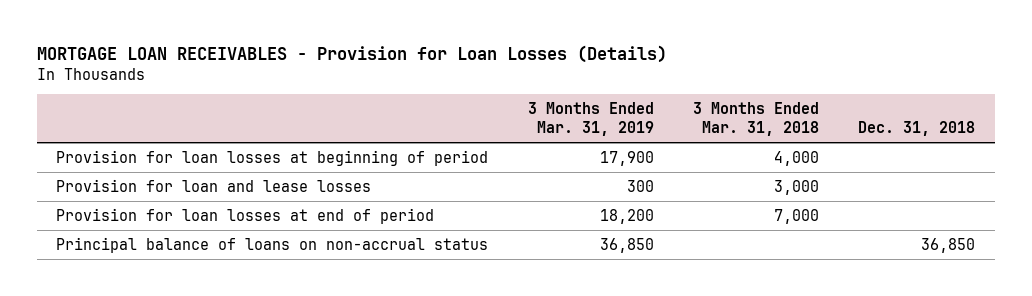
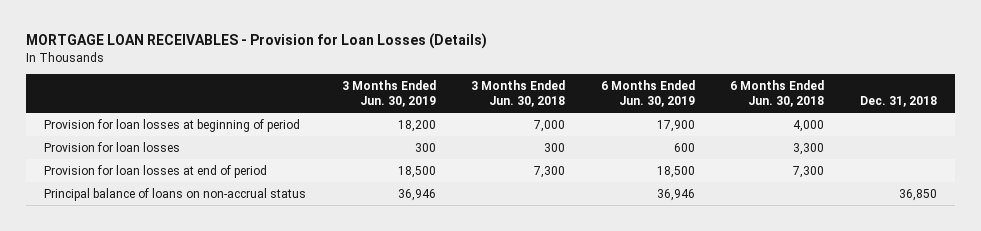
- | 3 Months Ended Mar. 31, 2019 | 3 Months Ended Mar. 31, 2018 | Dec. 31, 2018
+ | 3 Months Ended Jun. 30, 2019 | 3 Months Ended Jun. 30, 2018 | 6 Months Ended Jun. 30, 2019 | 6 Months Ended Jun. 30, 2018 | Dec. 31, 2018
- Provision for loan and lease losses | 300 | 3,000 |
+ Provision for loan losses | 300 | 300 | 600 | 3,300 |

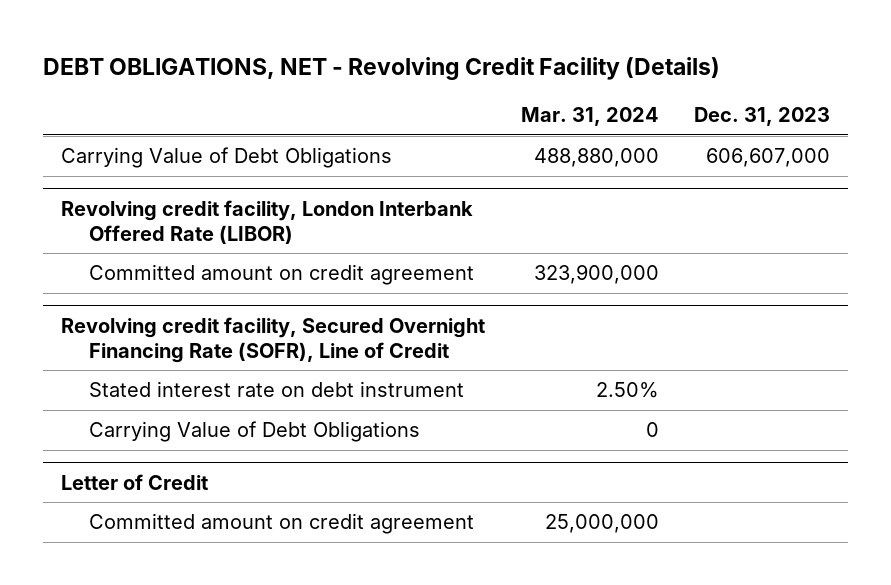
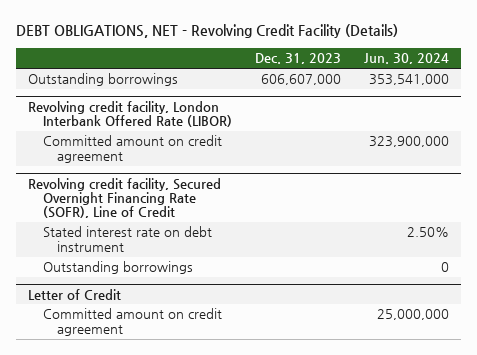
- | Mar. 31, 2024 | Dec. 31, 2023
+ | Dec. 31, 2023 | Jun. 30, 2024
- Carrying Value of Debt Obligations | 488,880,000 | 606,607,000
+ Outstanding borrowings | 606,607,000 | 353,541,000
@ Revolving credit facility, Secured Overnight Financing Rate (SOFR), Line of Credit
- Carrying Value of Debt Obligations | 0 |
+ Outstanding borrowings | | 0

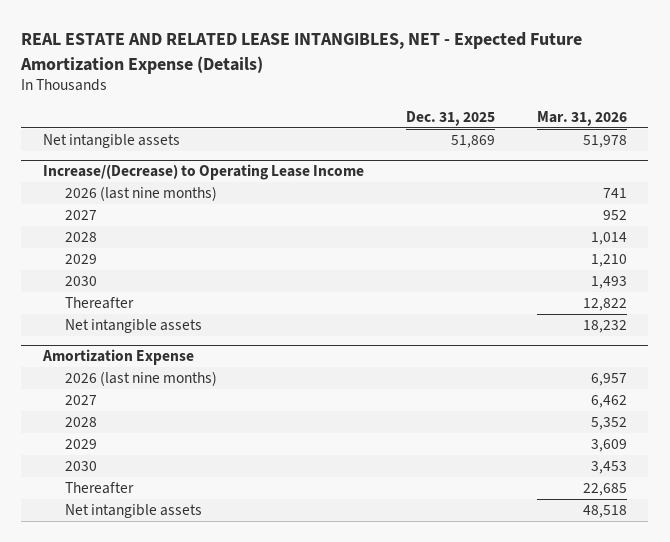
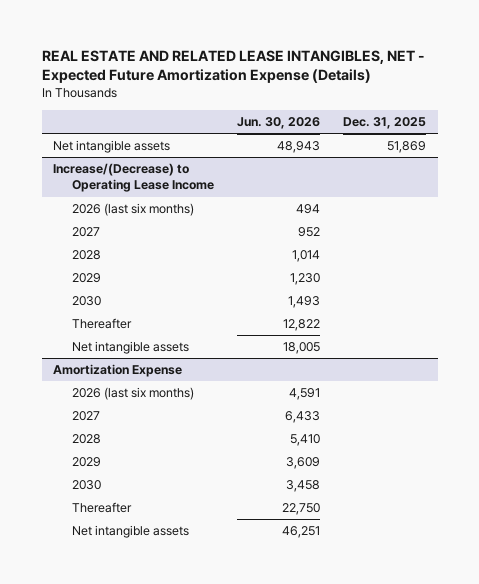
- | Dec. 31, 2025 | Mar. 31, 2026
+ | Jun. 30, 2026 | Dec. 31, 2025
@ Increase/(Decrease) to Operating Lease Income
- 2026 (last nine months) | | 741
+ 2026 (last six months) | 494 |
@ Amortization Expense
- 2026 (last nine months) | | 6,957
+ 2026 (last six months) | 4,591 |

